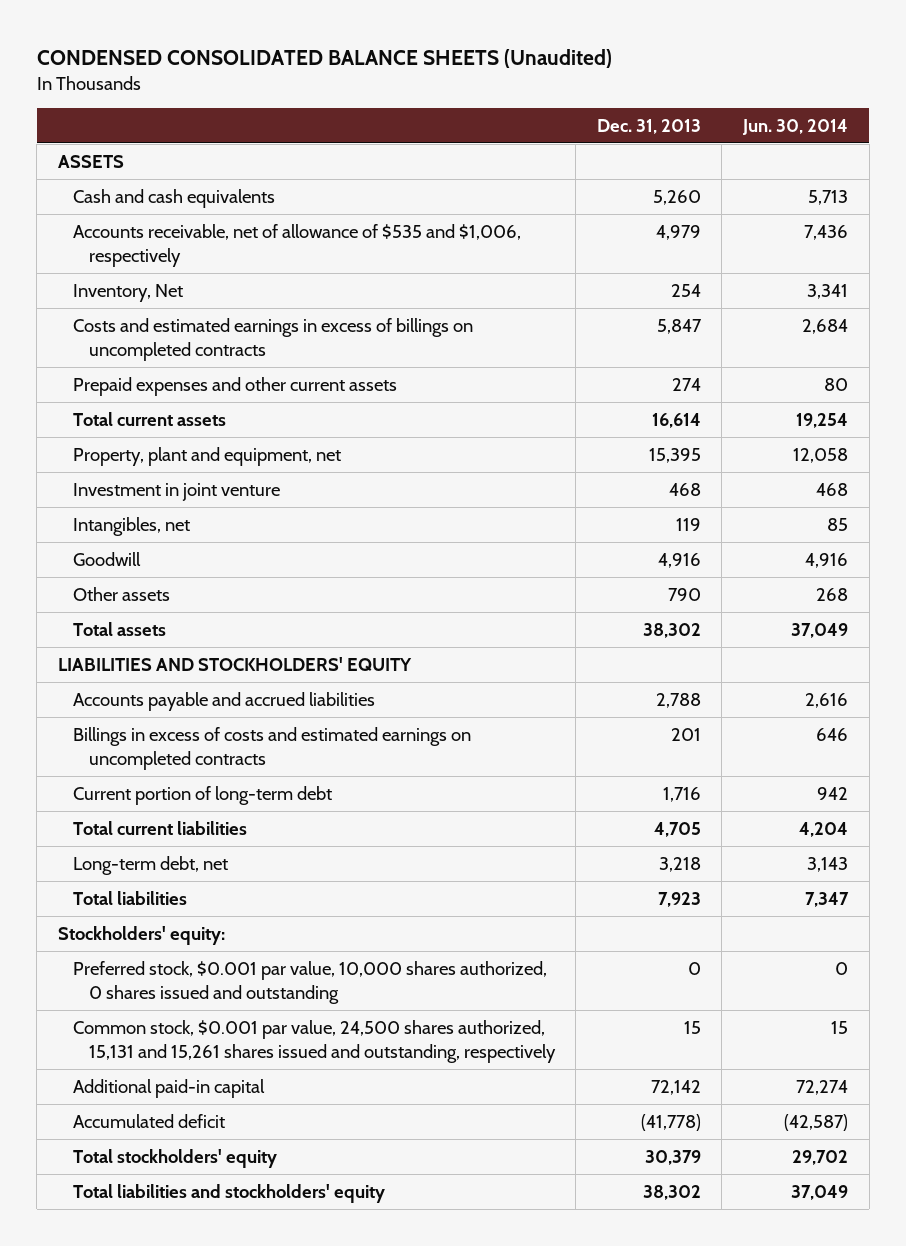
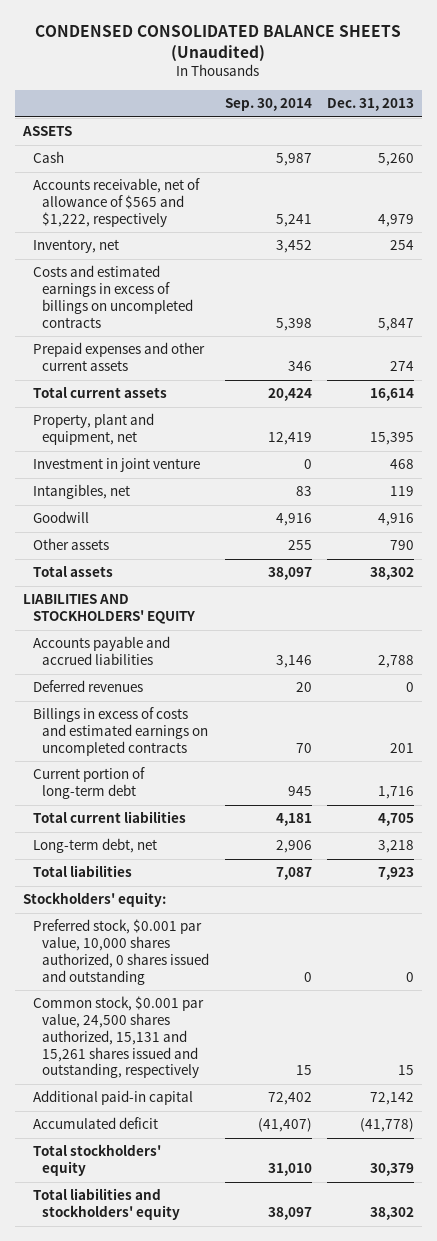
- | Dec. 31, 2013 | Jun. 30, 2014
+ | Sep. 30, 2014 | Dec. 31, 2013
- Cash and cash equivalents | 5,260 | 5,713
- Accounts receivable, net of allowance of $535 and $1,006, respectively | 4,979 | 7,436
- Inventory, Net | 254 | 3,341
+ Cash | 5,987 | 5,260
+ Accounts receivable, net of allowance of $565 and $1,222, respectively | 5,241 | 4,979
+ Inventory, net | 3,452 | 254
+ Deferred revenues | 20 | 0

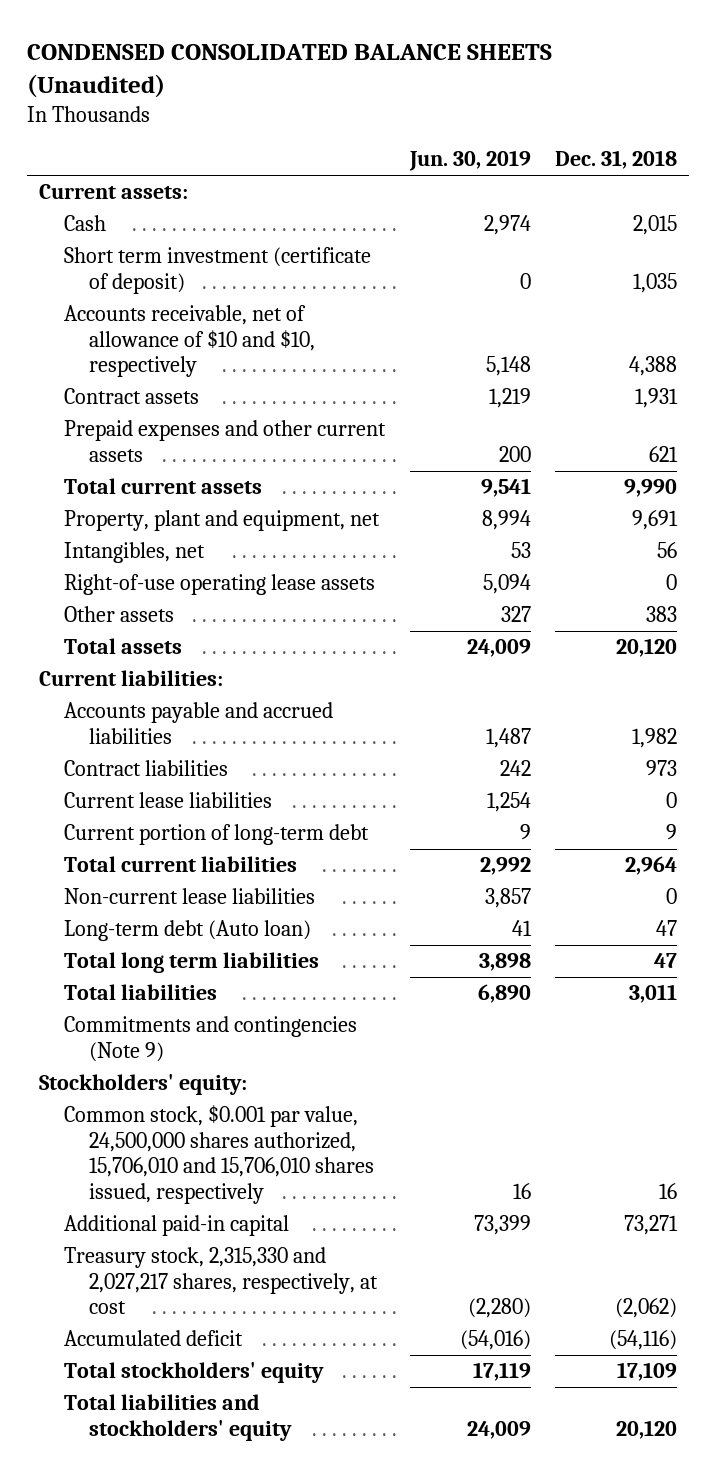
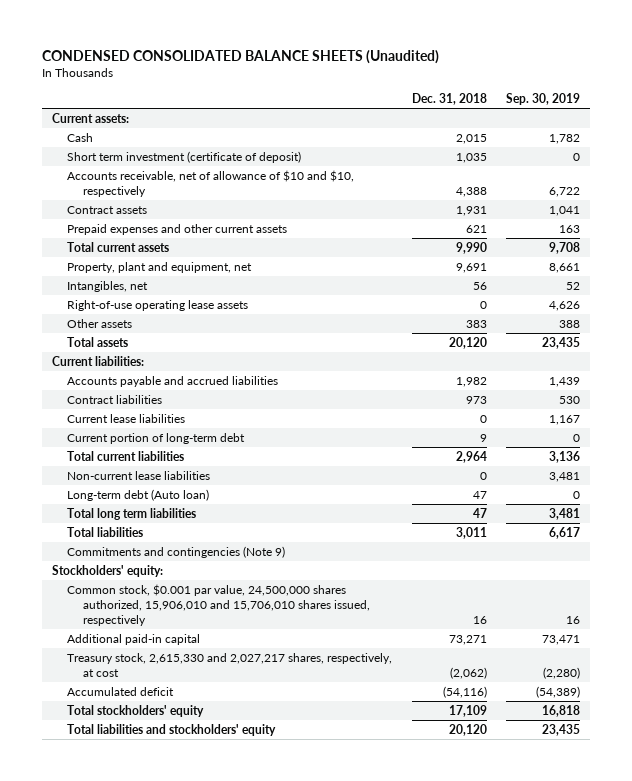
- | Jun. 30, 2019 | Dec. 31, 2018
+ | Dec. 31, 2018 | Sep. 30, 2019
- Common stock, $0.001 par value, 24,500,000 shares authorized, 15,706,010 and 15,706,010 shares issued, respectively | 16 | 16
+ Common stock, $0.001 par value, 24,500,000 shares authorized, 15,906,010 and 15,706,010 shares issued, respectively | 16 | 16
- Treasury stock, 2,315,330 and 2,027,217 shares, respectively, at cost | (2,280) | (2,062)
+ Treasury stock, 2,615,330 and 2,027,217 shares, respectively, at cost | (2,062) | (2,280)

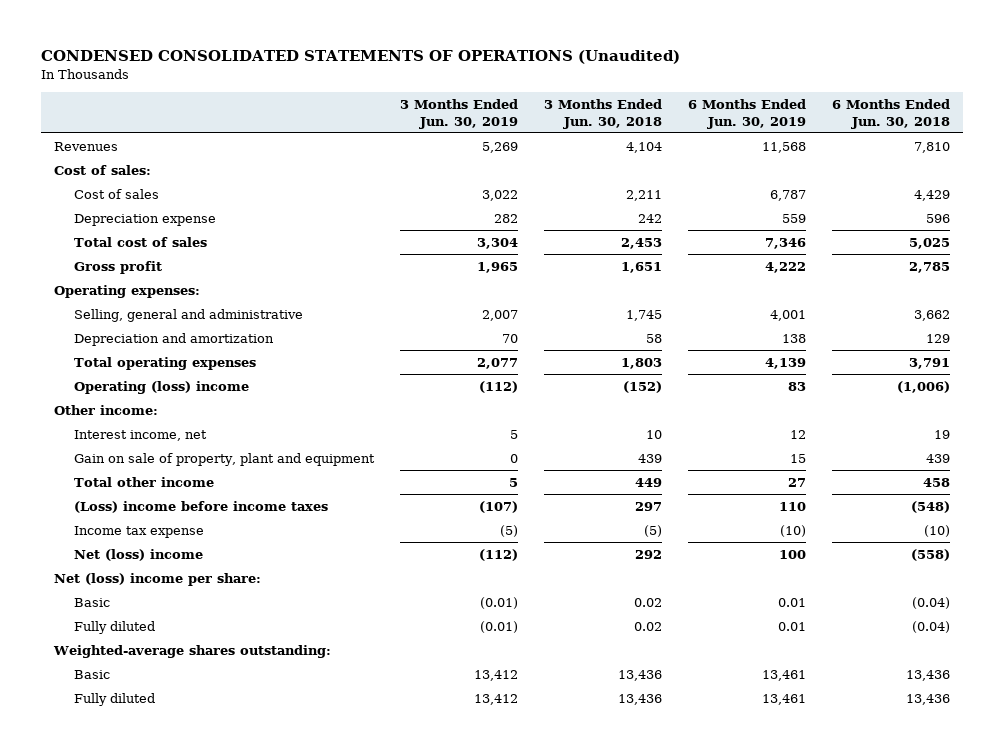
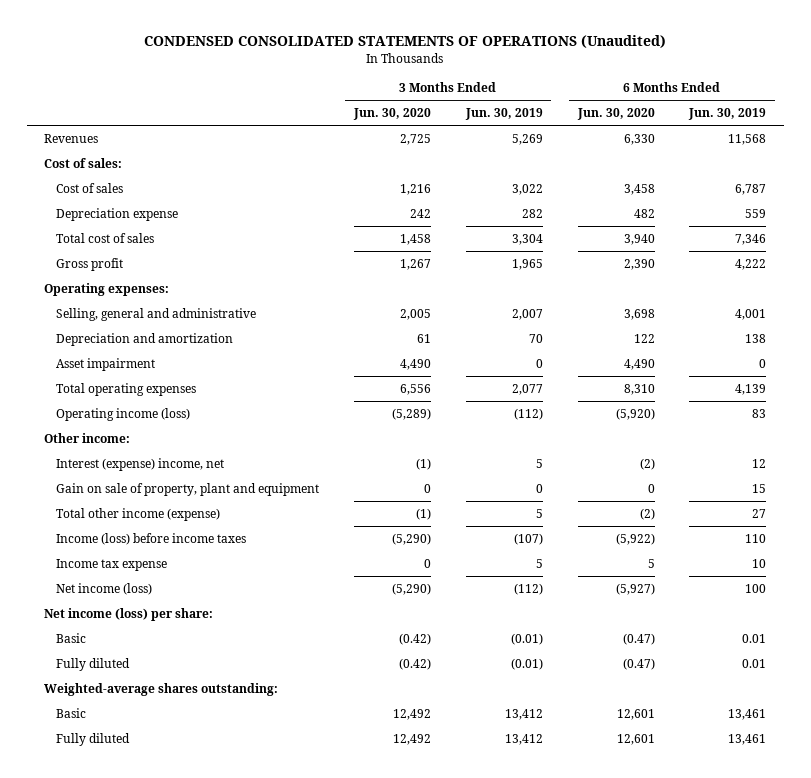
- | 3 Months Ended Jun. 30, 2019 | 3 Months Ended Jun. 30, 2018 | 6 Months Ended Jun. 30, 2019 | 6 Months Ended Jun. 30, 2018
+ | 3 Months Ended Jun. 30, 2020 | 3 Months Ended Jun. 30, 2019 | 6 Months Ended Jun. 30, 2020 | 6 Months Ended Jun. 30, 2019
+ Asset impairment | 4,490 | 0 | 4,490 | 0
- Operating (loss) income | (112) | (152) | 83 | (1,006)
+ Operating income (loss) | (5,289) | (112) | (5,920) | 83
- Interest income, net | 5 | 10 | 12 | 19
+ Interest (expense) income, net | (1) | 5 | (2) | 12
- Total other income | 5 | 449 | 27 | 458
- (Loss) income before income taxes | (107) | 297 | 110 | (548)
- Income tax expense | (5) | (5) | (10) | (10)
- Net (loss) income | (112) | 292 | 100 | (558)
- Net (loss) income per share:
+ Total other income (expense) | (1) | 5 | (2) | 27
+ Income (loss) before income taxes | (5,290) | (107) | (5,922) | 110
+ Income tax expense | 0 | 5 | 5 | 10
+ Net income (loss) | (5,290) | (112) | (5,927) | 100
+ Net income (loss) per share:

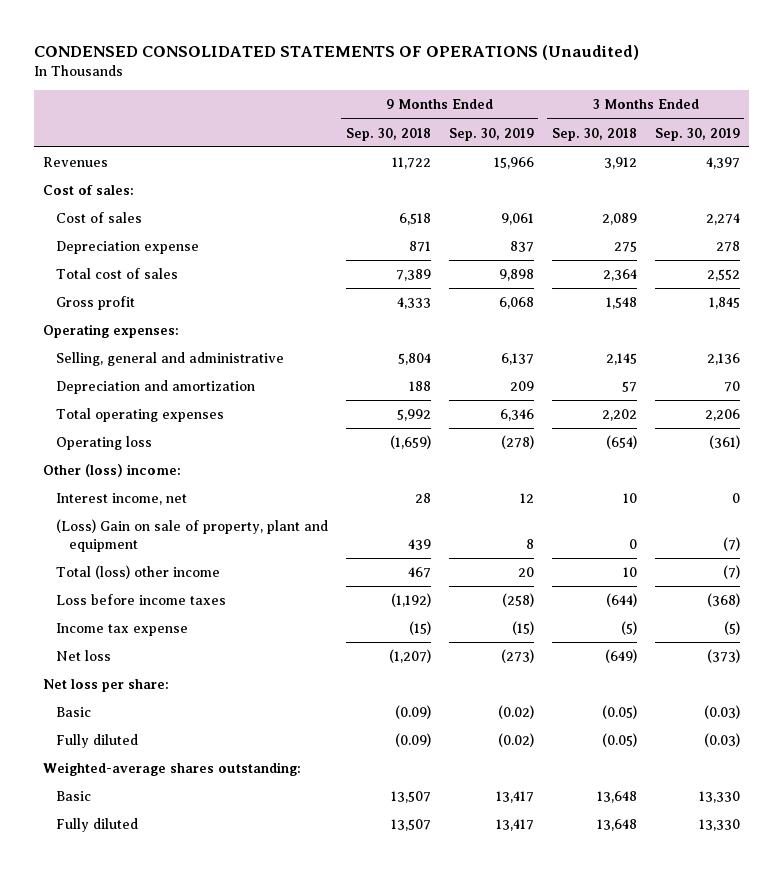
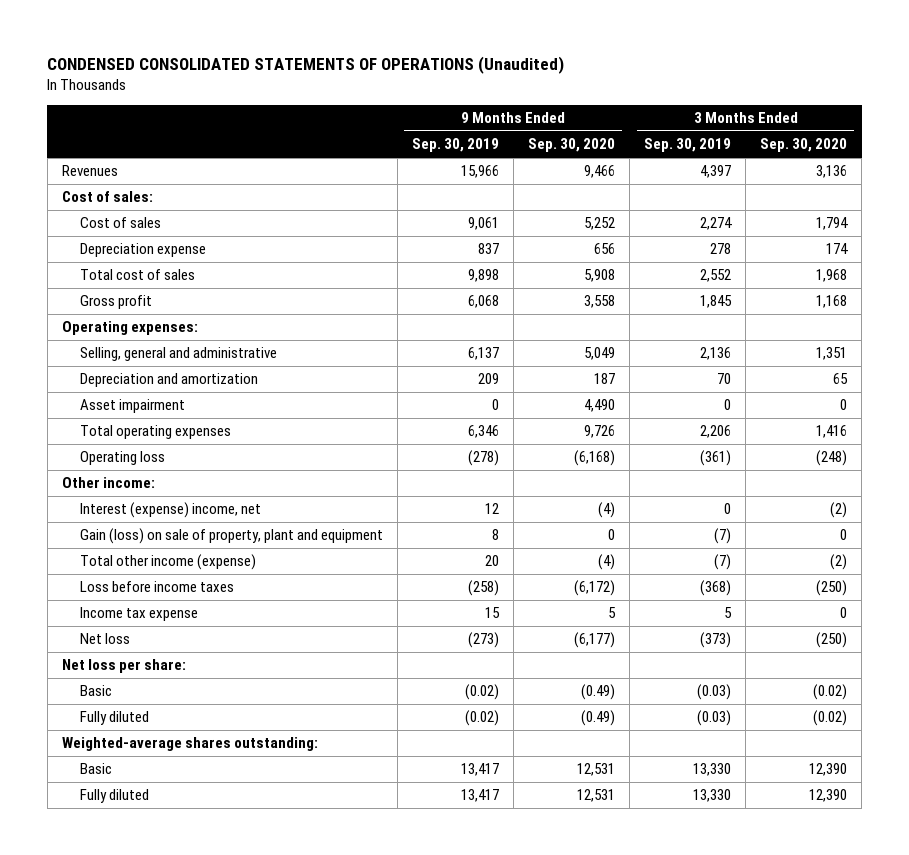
- | 9 Months Ended Sep. 30, 2018 | 9 Months Ended Sep. 30, 2019 | 3 Months Ended Sep. 30, 2018 | 3 Months Ended Sep. 30, 2019
+ | 9 Months Ended Sep. 30, 2019 | 9 Months Ended Sep. 30, 2020 | 3 Months Ended Sep. 30, 2019 | 3 Months Ended Sep. 30, 2020
+ Asset impairment | 0 | 4,490 | 0 | 0
- Other (loss) income:
- Interest income, net | 28 | 12 | 10 | 0
- (Loss) Gain on sale of property, plant and equipment | 439 | 8 | 0 | (7)
- Total (loss) other income | 467 | 20 | 10 | (7)
+ Other income:
+ Interest (expense) income, net | 12 | (4) | 0 | (2)
+ Gain (loss) on sale of property, plant and equipment | 8 | 0 | (7) | 0
+ Total other income (expense) | 20 | (4) | (7) | (2)
- Income tax expense | (15) | (15) | (5) | (5)
+ Income tax expense | 15 | 5 | 5 | 0

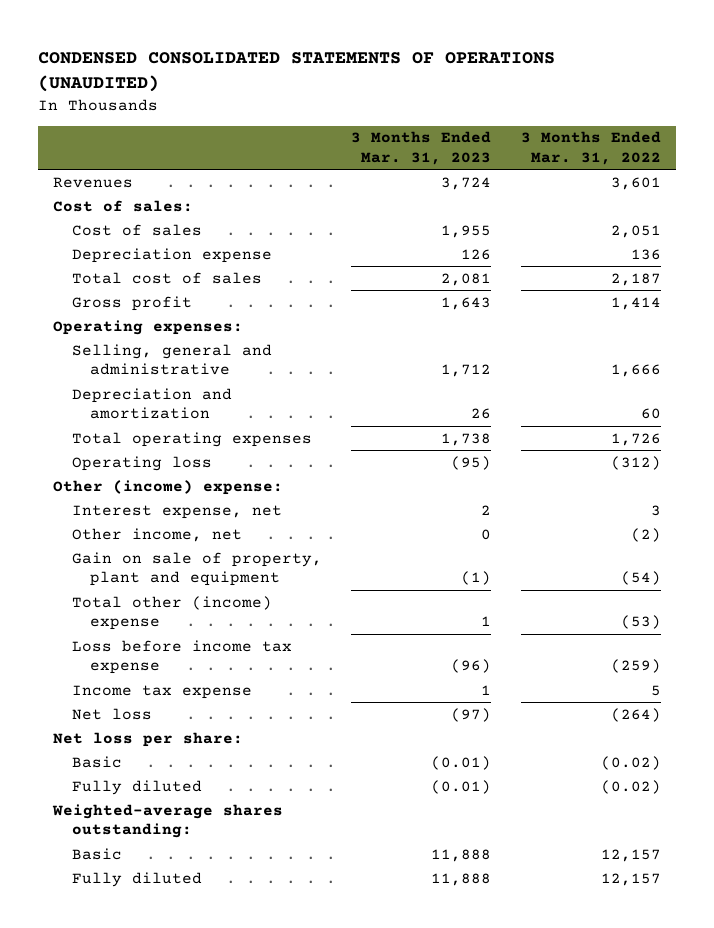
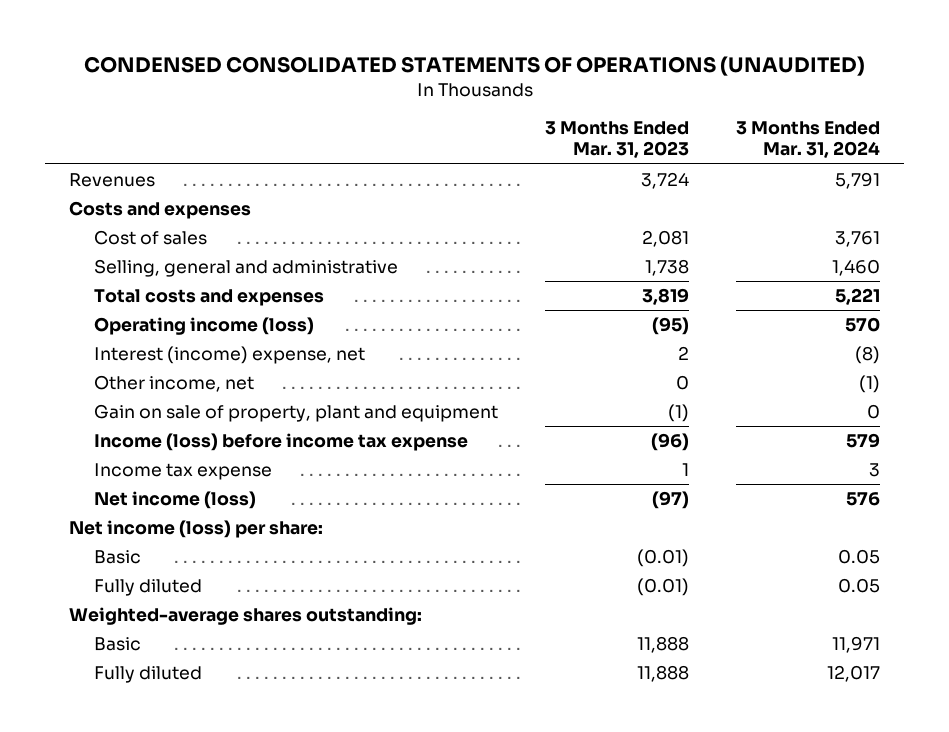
- | 3 Months Ended Mar. 31, 2023 | 3 Months Ended Mar. 31, 2022
+ | 3 Months Ended Mar. 31, 2023 | 3 Months Ended Mar. 31, 2024
- Cost of sales:
- Cost of sales | 1,955 | 2,051
- Depreciation expense | 126 | 136
- Total cost of sales | 2,081 | 2,187
- Gross profit | 1,643 | 1,414
- Operating expenses:
- Selling, general and administrative | 1,712 | 1,666
- Depreciation and amortization | 26 | 60
- Total operating expenses | 1,738 | 1,726
- Operating loss | (95) | (312)
- Other (income) expense:
- Interest expense, net | 2 | 3
+ Costs and expenses
+ Cost of sales | 2,081 | 3,761
+ Selling, general and administrative | 1,738 | 1,460
+ Total costs and expenses | 3,819 | 5,221
+ Operating income (loss) | (95) | 570
+ Interest (income) expense, net | 2 | (8)
- Total other (income) expense | 1 | (53)
- Loss before income tax expense | (96) | (259)
+ Income (loss) before income tax expense | (96) | 579
- Net loss | (97) | (264)
- Net loss per share:
+ Net income (loss) | (97) | 576
+ Net income (loss) per share:

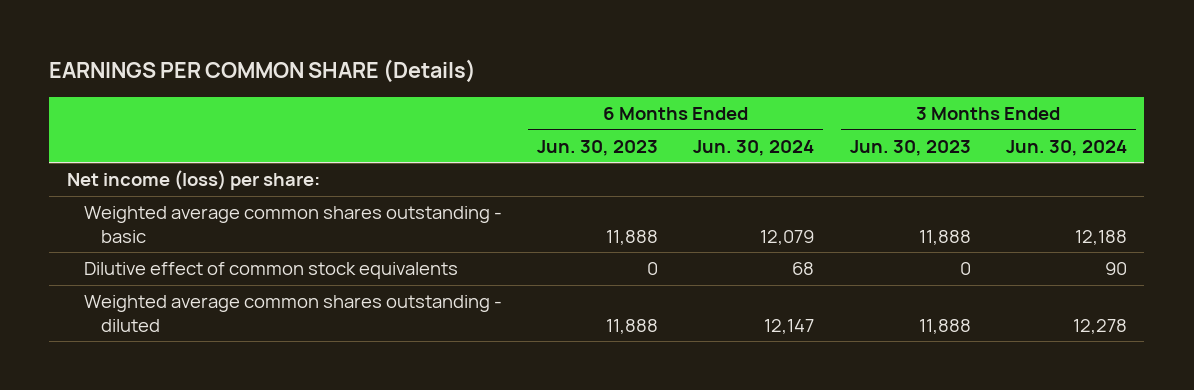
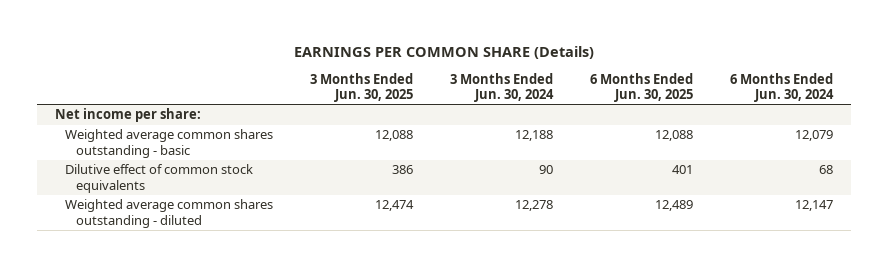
- | 6 Months Ended Jun. 30, 2023 | 6 Months Ended Jun. 30, 2024 | 3 Months Ended Jun. 30, 2023 | 3 Months Ended Jun. 30, 2024
+ | 3 Months Ended Jun. 30, 2025 | 3 Months Ended Jun. 30, 2024 | 6 Months Ended Jun. 30, 2025 | 6 Months Ended Jun. 30, 2024
- Net income (loss) per share:
+ Net income per share:

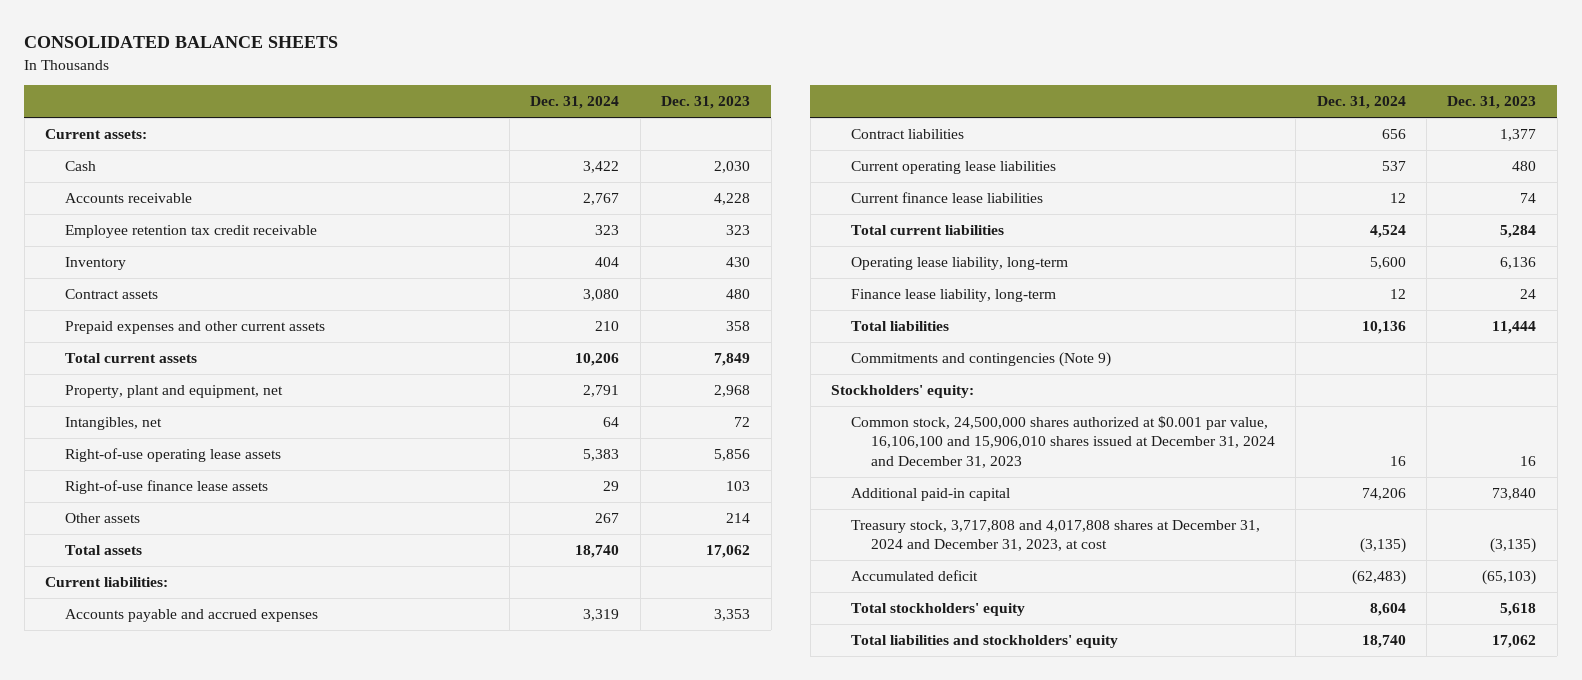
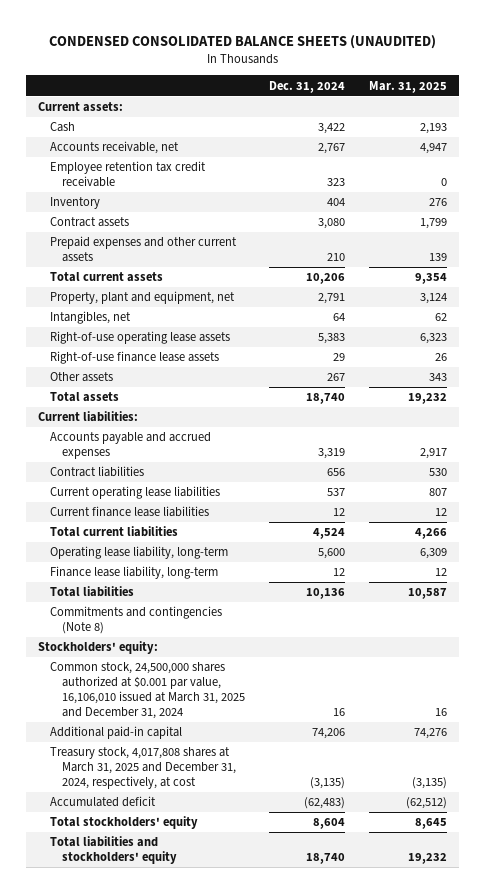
- CONSOLIDATED BALANCE SHEETS
+ CONDENSED CONSOLIDATED BALANCE SHEETS (UNAUDITED)
- | Dec. 31, 2024 | Dec. 31, 2023
+ | Dec. 31, 2024 | Mar. 31, 2025
- Accounts receivable | 2,767 | 4,228
+ Accounts receivable, net | 2,767 | 4,947
- Commitments and contingencies (Note 9)
+ Commitments and contingencies (Note 8)
- Common stock, 24,500,000 shares authorized at $0.001 par value, 16,106,100 and 15,906,010 shares issued at December 31, 2024 and December 31, 2023 | 16 | 16
+ Common stock, 24,500,000 shares authorized at $0.001 par value, 16,106,010 issued at March 31, 2025 and December 31, 2024 | 16 | 16
- Treasury stock, 3,717,808 and 4,017,808 shares at December 31, 2024 and December 31, 2023, at cost | (3,135) | (3,135)
+ Treasury stock, 4,017,808 shares at March 31, 2025 and December 31, 2024, respectively, at cost | (3,135) | (3,135)

